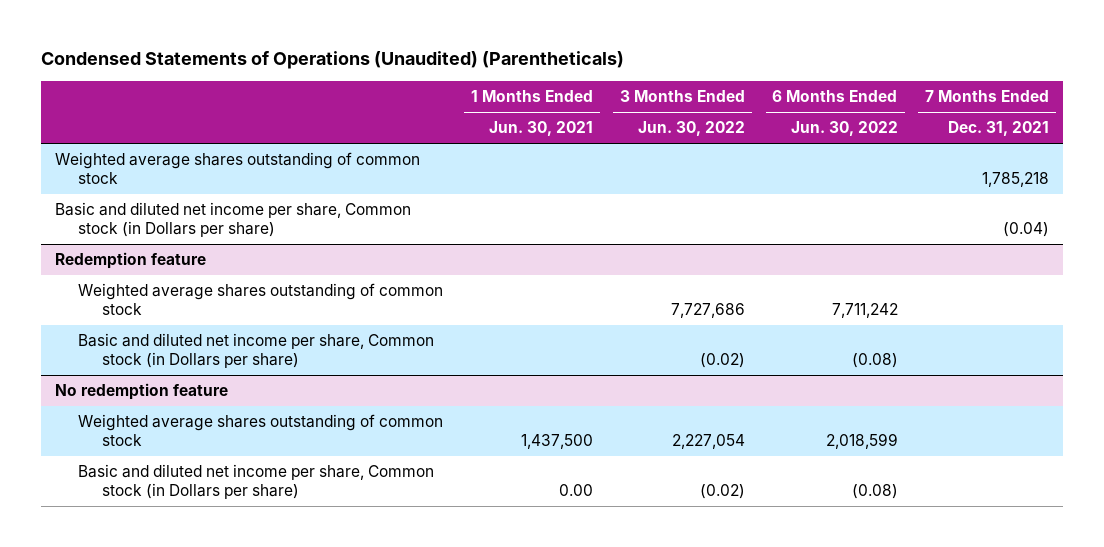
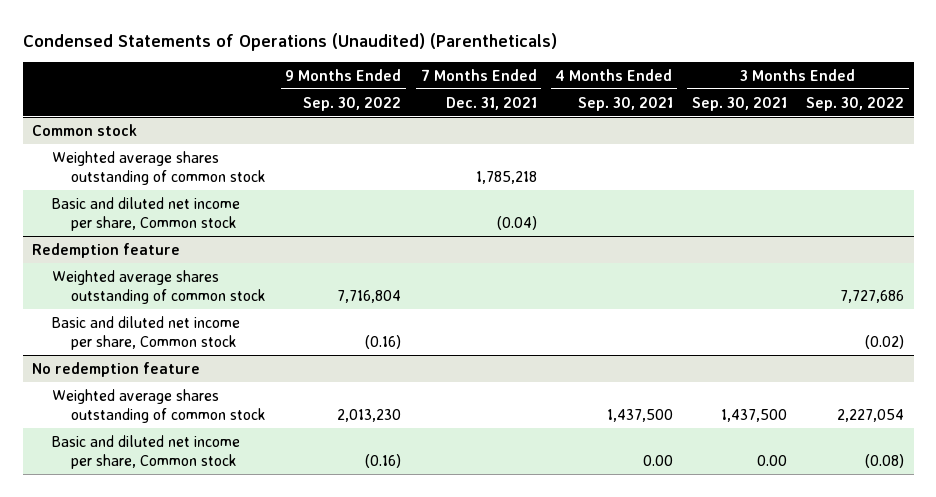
- | 1 Months Ended Jun. 30, 2021 | 3 Months Ended Jun. 30, 2022 | 6 Months Ended Jun. 30, 2022 | 7 Months Ended Dec. 31, 2021
+ | 9 Months Ended Sep. 30, 2022 | 7 Months Ended Dec. 31, 2021 | 4 Months Ended Sep. 30, 2021 | 3 Months Ended Sep. 30, 2021 | 3 Months Ended Sep. 30, 2022
+ Common stock
- Basic and diluted net income per share, Common stock (in Dollars per share) | | | | (0.04)
+ Basic and diluted net income per share, Common stock | | (0.04) | | |
@ Redemption feature
- Basic and diluted net income per share, Common stock (in Dollars per share) | | (0.02) | (0.08) |
+ Basic and diluted net income per share, Common stock | (0.16) | | | | (0.02)
@ No redemption feature
- Basic and diluted net income per share, Common stock (in Dollars per share) | 0.00 | (0.02) | (0.08) |
+ Basic and diluted net income per share, Common stock | (0.16) | | 0.00 | 0.00 | (0.08)

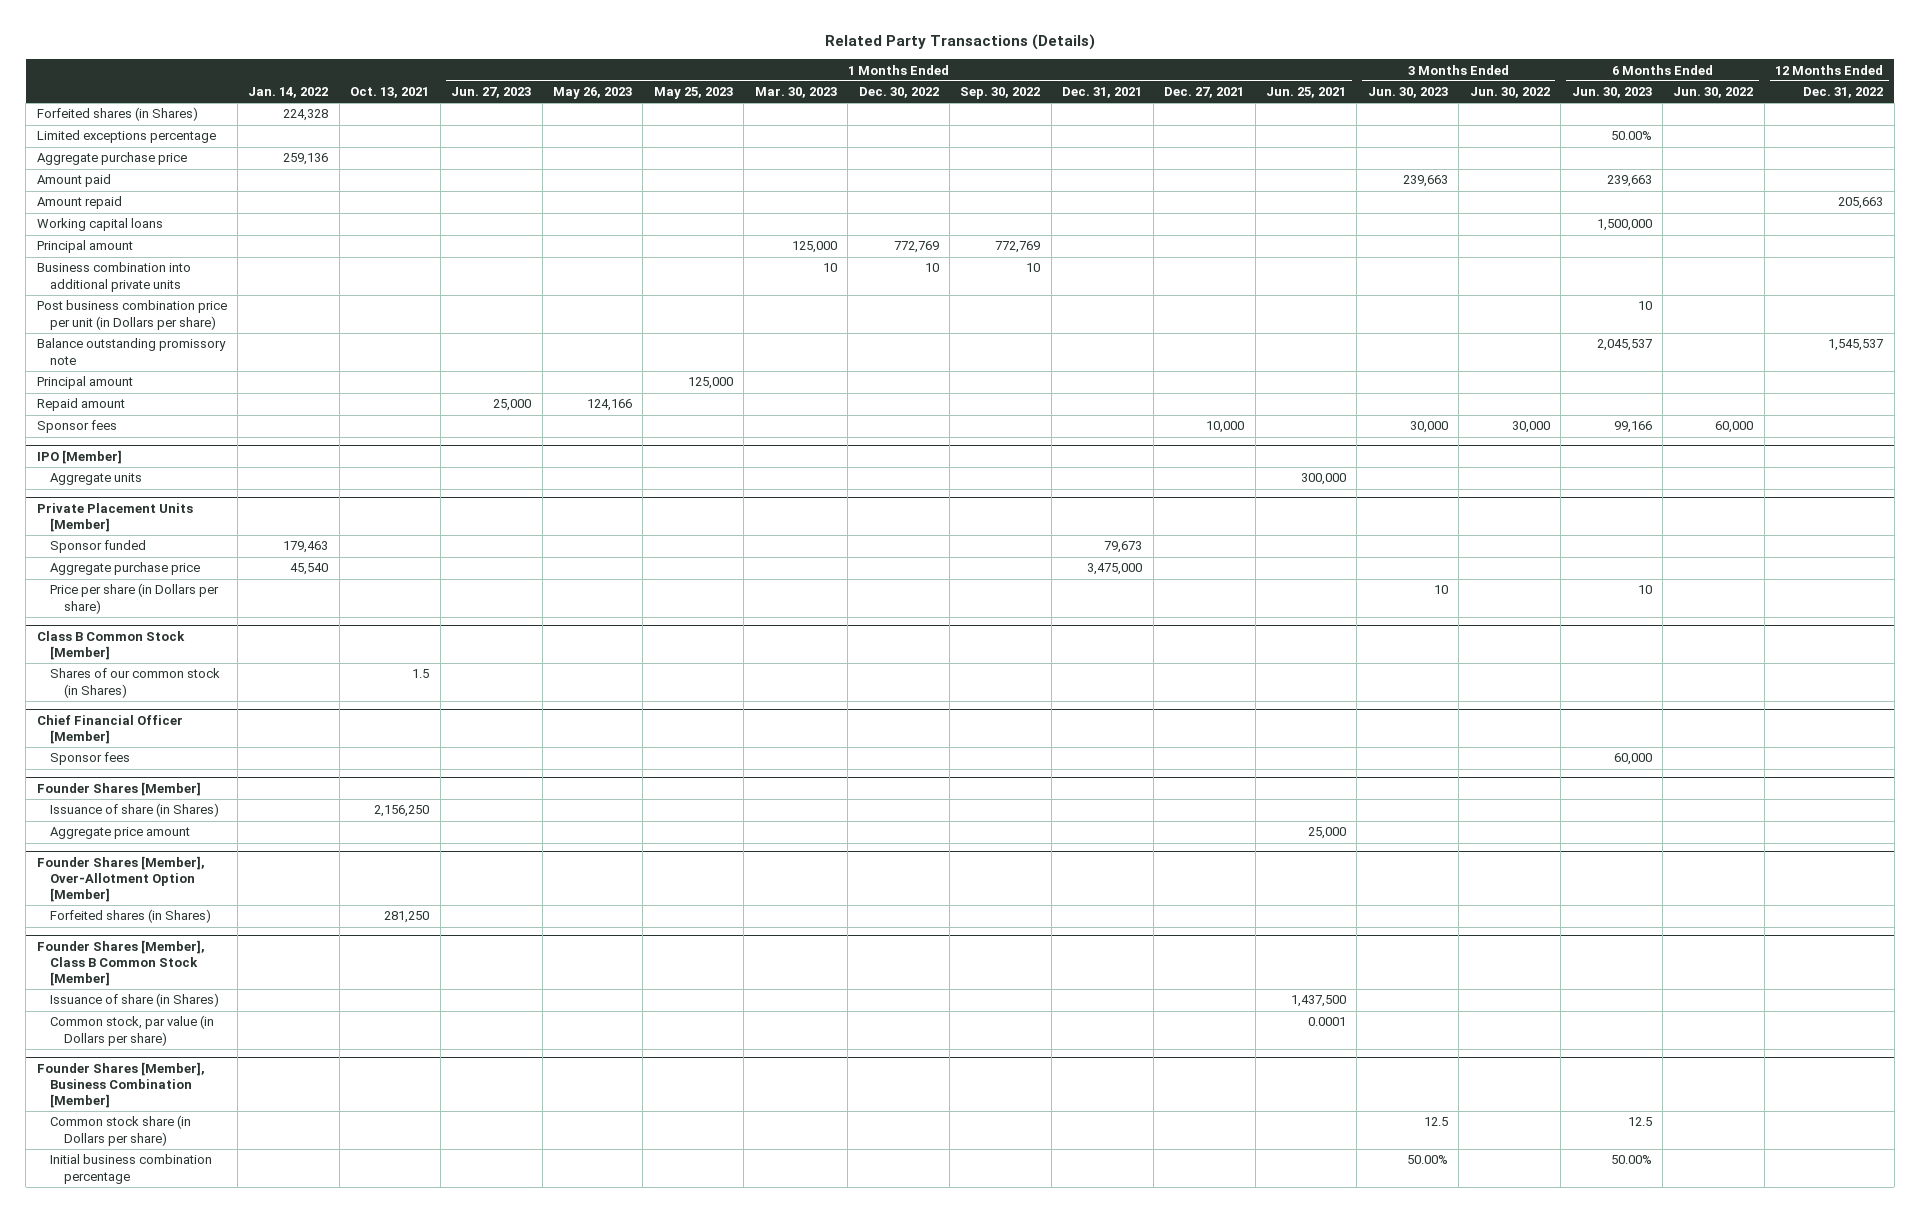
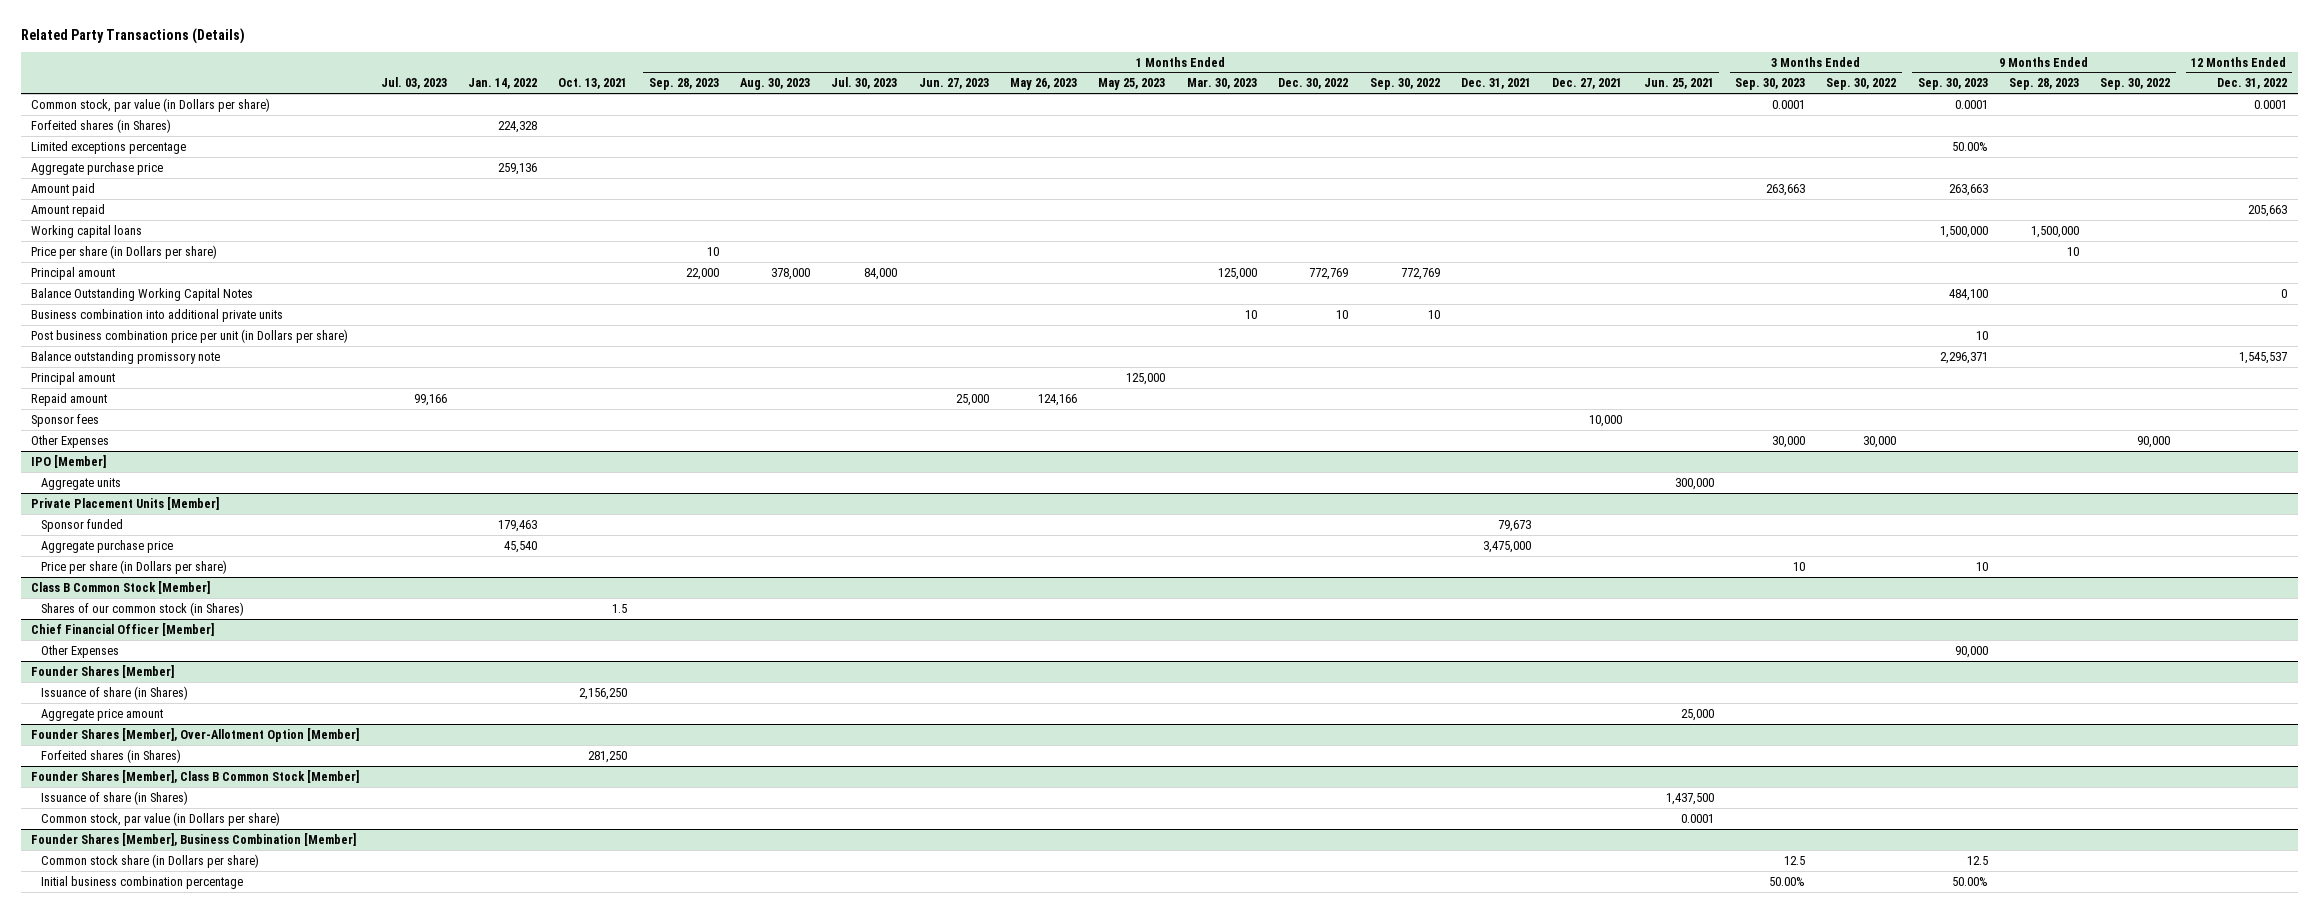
- | Jan. 14, 2022 | Oct. 13, 2021 | 1 Months Ended Jun. 27, 2023 | 1 Months Ended May 26, 2023 | 1 Months Ended May 25, 2023 | 1 Months Ended Mar. 30, 2023 | 1 Months Ended Dec. 30, 2022 | 1 Months Ended Sep. 30, 2022 | 1 Months Ended Dec. 31, 2021 | 1 Months Ended Dec. 27, 2021 | 1 Months Ended Jun. 25, 2021 | 3 Months Ended Jun. 30, 2023 | 3 Months Ended Jun. 30, 2022 | 6 Months Ended Jun. 30, 2023 | 6 Months Ended Jun. 30, 2022 | 12 Months Ended Dec. 31, 2022
+ | Jul. 03, 2023 | Jan. 14, 2022 | Oct. 13, 2021 | 1 Months Ended Sep. 28, 2023 | 1 Months Ended Aug. 30, 2023 | 1 Months Ended Jul. 30, 2023 | 1 Months Ended Jun. 27, 2023 | 1 Months Ended May 26, 2023 | 1 Months Ended May 25, 2023 | 1 Months Ended Mar. 30, 2023 | 1 Months Ended Dec. 30, 2022 | 1 Months Ended Sep. 30, 2022 | 1 Months Ended Dec. 31, 2021 | 1 Months Ended Dec. 27, 2021 | 1 Months Ended Jun. 25, 2021 | 3 Months Ended Sep. 30, 2023 | 3 Months Ended Sep. 30, 2022 | 9 Months Ended Sep. 30, 2023 | 9 Months Ended Sep. 28, 2023 | 9 Months Ended Sep. 30, 2022 | 12 Months Ended Dec. 31, 2022
+ Common stock, par value (in Dollars per share) | | | | | | | | | | | | | | | | 0.0001 | | 0.0001 | | | 0.0001
+ Price per share (in Dollars per share) | | | | 10 | | | | | | | | | | | | | | | 10 | |
+ Balance Outstanding Working Capital Notes | | | | | | | | | | | | | | | | | | 484,100 | | | 0
+ Other Expenses | | | | | | | | | | | | | | | | 30,000 | 30,000 | | | 90,000 |
@ Chief Financial Officer [Member]
- Sponsor fees | | | | | | | | | | | | | | 60,000 | |
+ Other Expenses | | | | | | | | | | | | | | | | | | 90,000 | | |

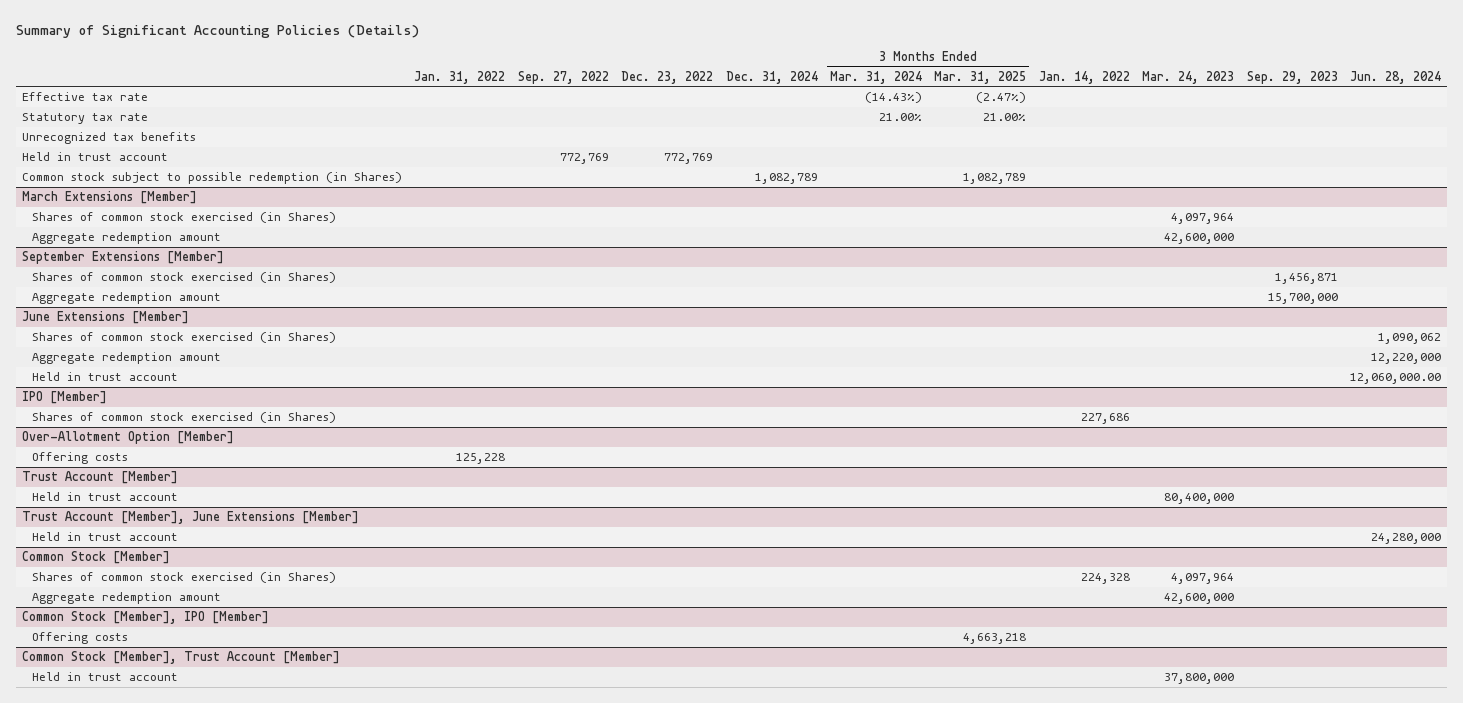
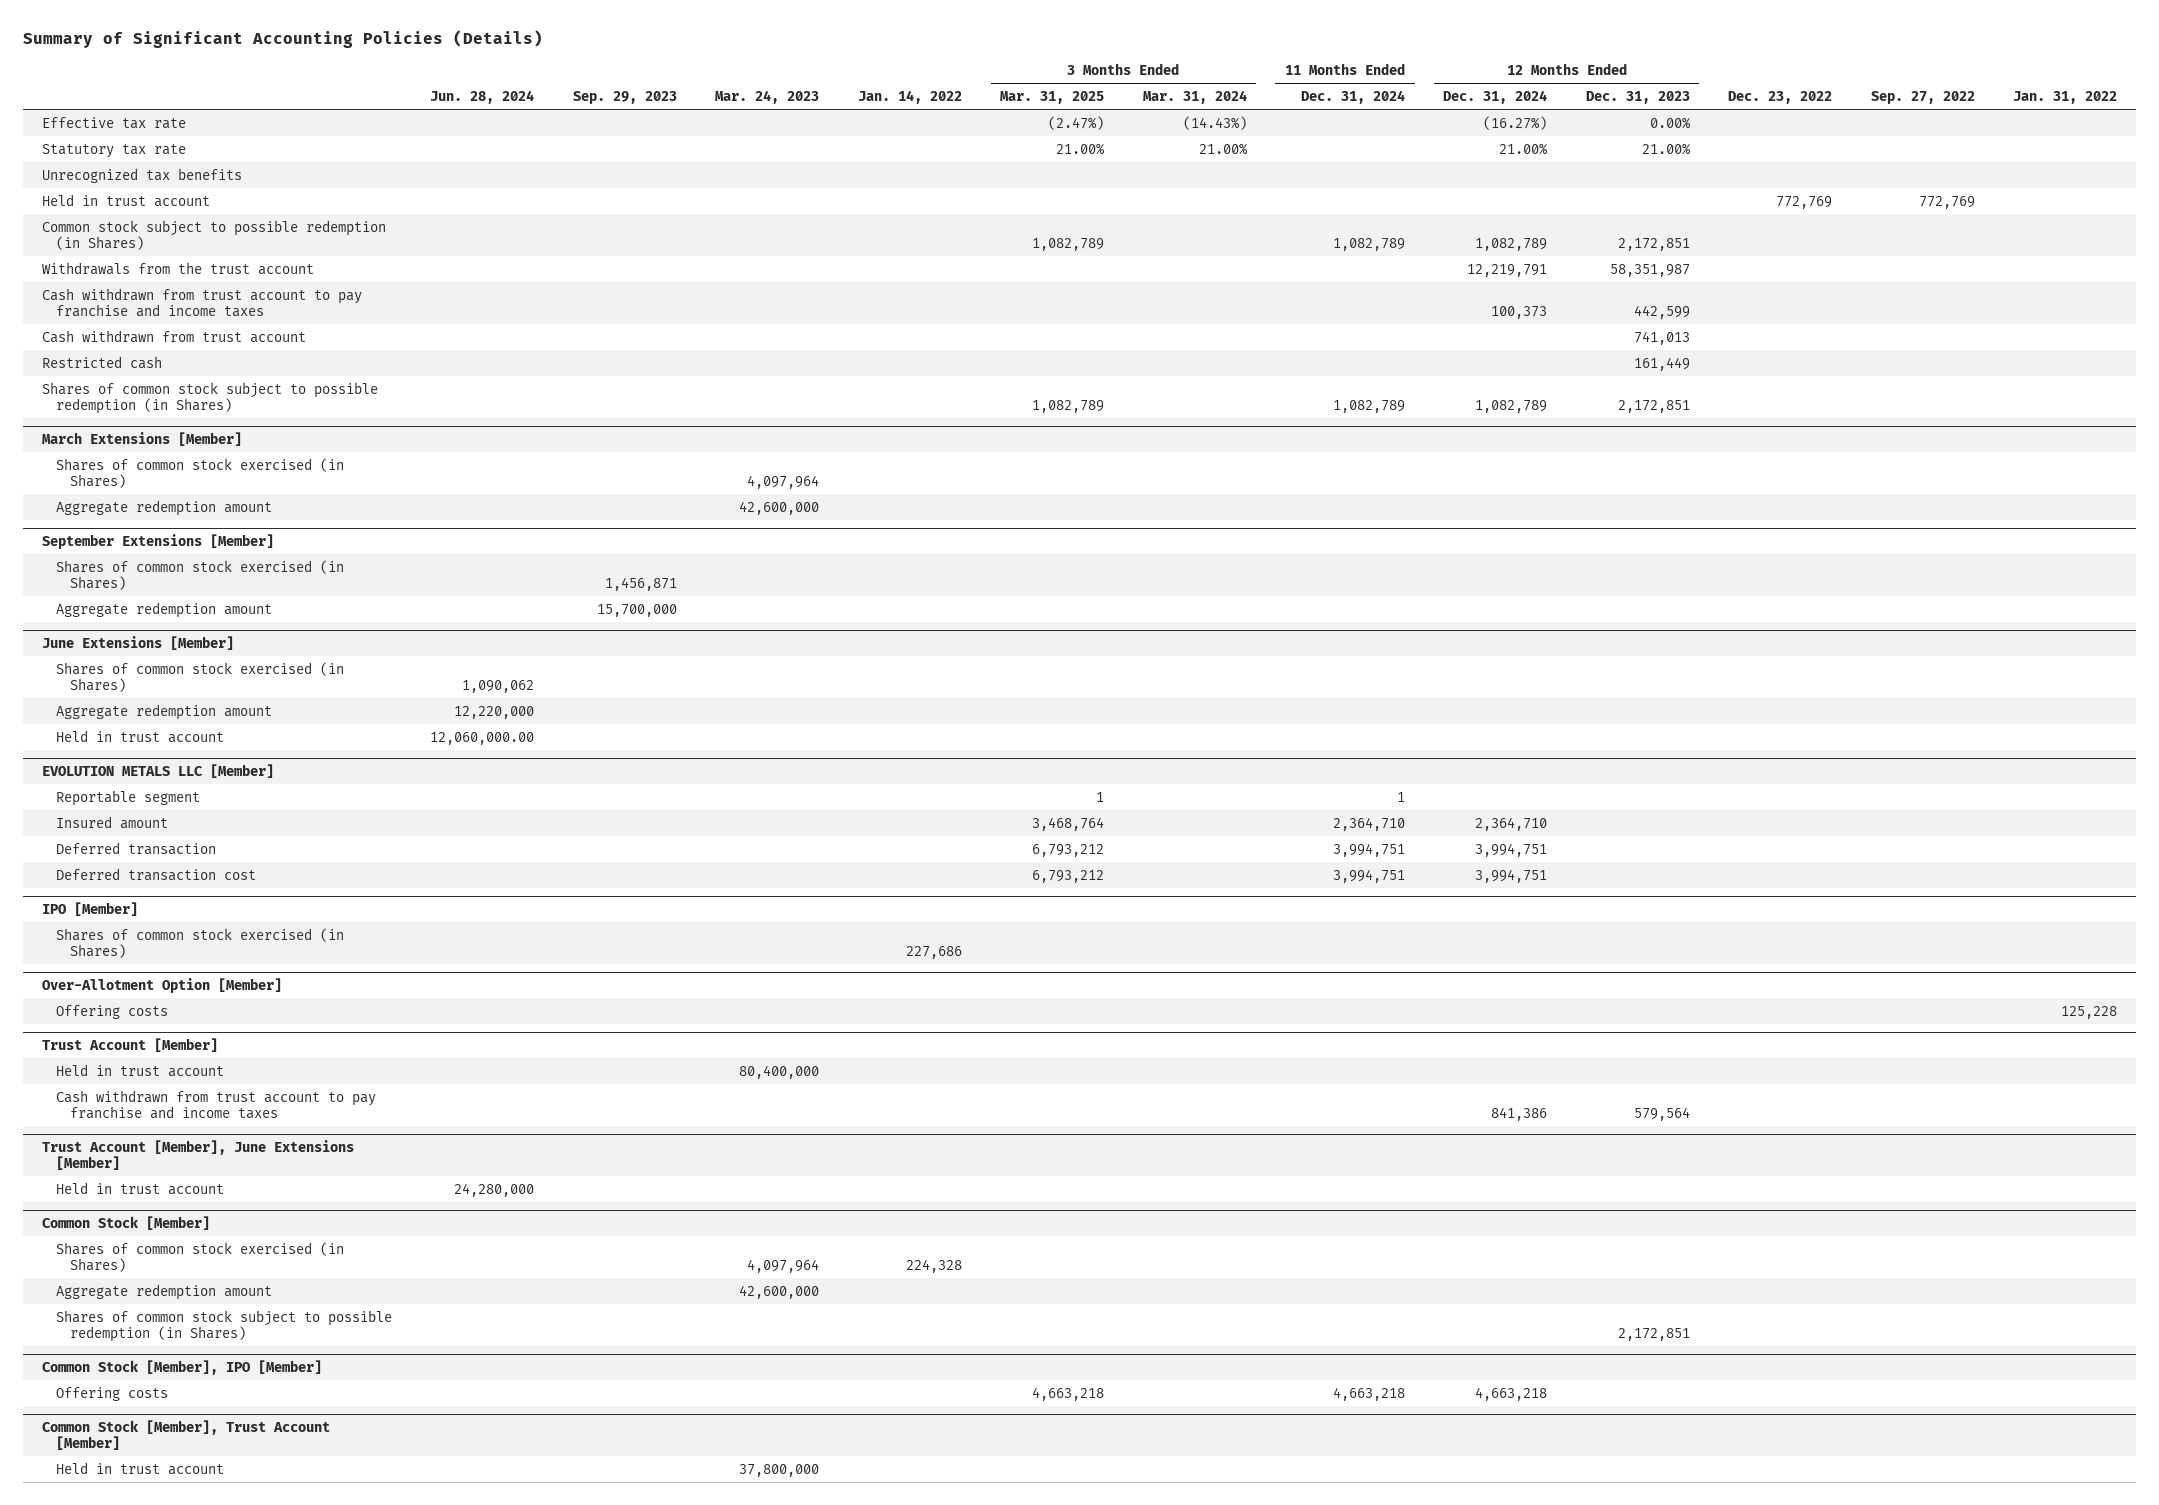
- | Jan. 31, 2022 | Sep. 27, 2022 | Dec. 23, 2022 | Dec. 31, 2024 | 3 Months Ended Mar. 31, 2024 | 3 Months Ended Mar. 31, 2025 | Jan. 14, 2022 | Mar. 24, 2023 | Sep. 29, 2023 | Jun. 28, 2024
+ | Jun. 28, 2024 | Sep. 29, 2023 | Mar. 24, 2023 | Jan. 14, 2022 | 3 Months Ended Mar. 31, 2025 | 3 Months Ended Mar. 31, 2024 | 11 Months Ended Dec. 31, 2024 | 12 Months Ended Dec. 31, 2024 | 12 Months Ended Dec. 31, 2023 | Dec. 23, 2022 | Sep. 27, 2022 | Jan. 31, 2022
+ Withdrawals from the trust account | | | | | | | | 12,219,791 | 58,351,987 | | |
+ Cash withdrawn from trust account to pay franchise and income taxes | | | | | | | | 100,373 | 442,599 | | |
+ Cash withdrawn from trust account | | | | | | | | | 741,013 | | |
+ Restricted cash | | | | | | | | | 161,449 | | |
+ Shares of common stock subject to possible redemption (in Shares) | | | | | 1,082,789 | | 1,082,789 | 1,082,789 | 2,172,851 | | |
+ EVOLUTION METALS LLC [Member]
+ Reportable segment | | | | | 1 | | 1 | | | | |
+ Insured amount | | | | | 3,468,764 | | 2,364,710 | 2,364,710 | | | |
+ Deferred transaction | | | | | 6,793,212 | | 3,994,751 | 3,994,751 | | | |
+ Deferred transaction cost | | | | | 6,793,212 | | 3,994,751 | 3,994,751 | | | |
@ Trust Account [Member]
+ Cash withdrawn from trust account to pay franchise and income taxes | | | | | | | | 841,386 | 579,564 | | |
@ Common Stock [Member]
+ Shares of common stock subject to possible redemption (in Shares) | | | | | | | | | 2,172,851 | | |

